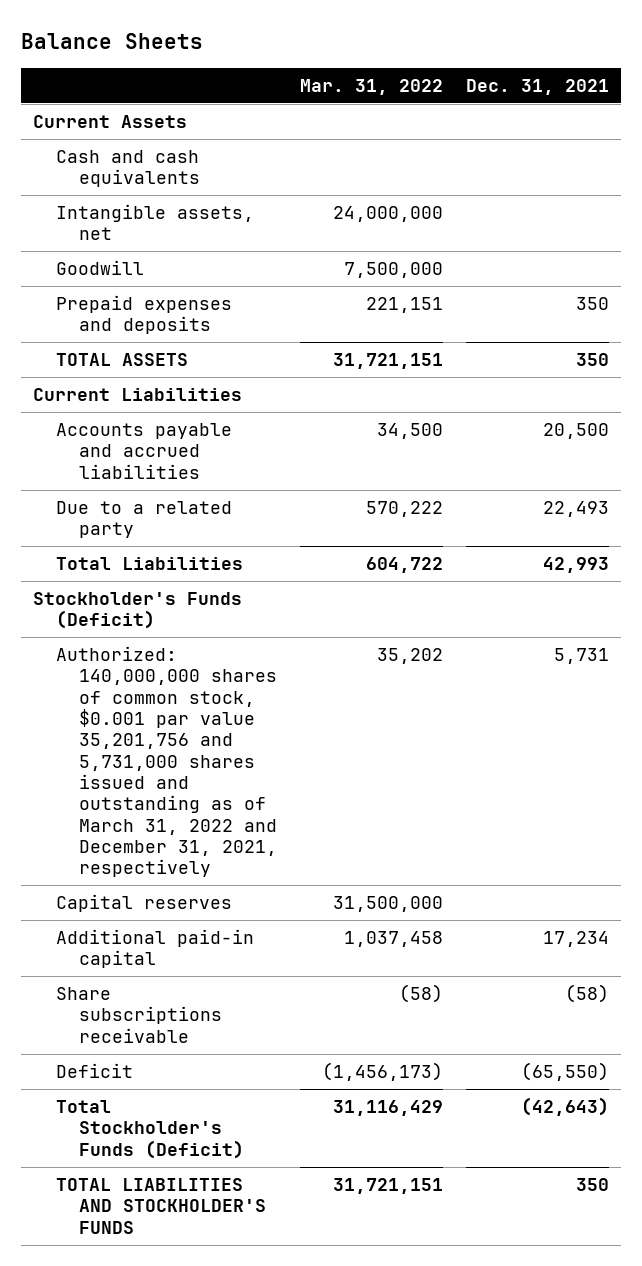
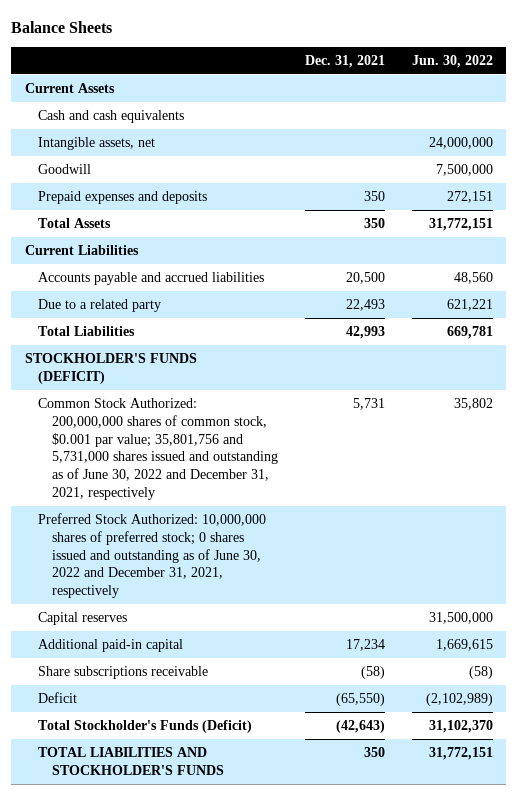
- | Mar. 31, 2022 | Dec. 31, 2021
+ | Dec. 31, 2021 | Jun. 30, 2022
- TOTAL ASSETS | 31,721,151 | 350
+ Total Assets | 350 | 31,772,151
- Stockholder's Funds (Deficit)
- Authorized: 140,000,000 shares of common stock, $0.001 par value 35,201,756 and 5,731,000 shares issued and outstanding as of March 31, 2022 and December 31, 2021, respectively | 35,202 | 5,731
+ STOCKHOLDER'S FUNDS (DEFICIT)
+ Common Stock Authorized: 200,000,000 shares of common stock, $0.001 par value; 35,801,756 and 5,731,000 shares issued and outstanding as of June 30, 2022 and December 31, 2021, respectively | 5,731 | 35,802
+ Preferred Stock Authorized: 10,000,000 shares of preferred stock; 0 shares issued and outstanding as of June 30, 2022 and December 31, 2021, respectively

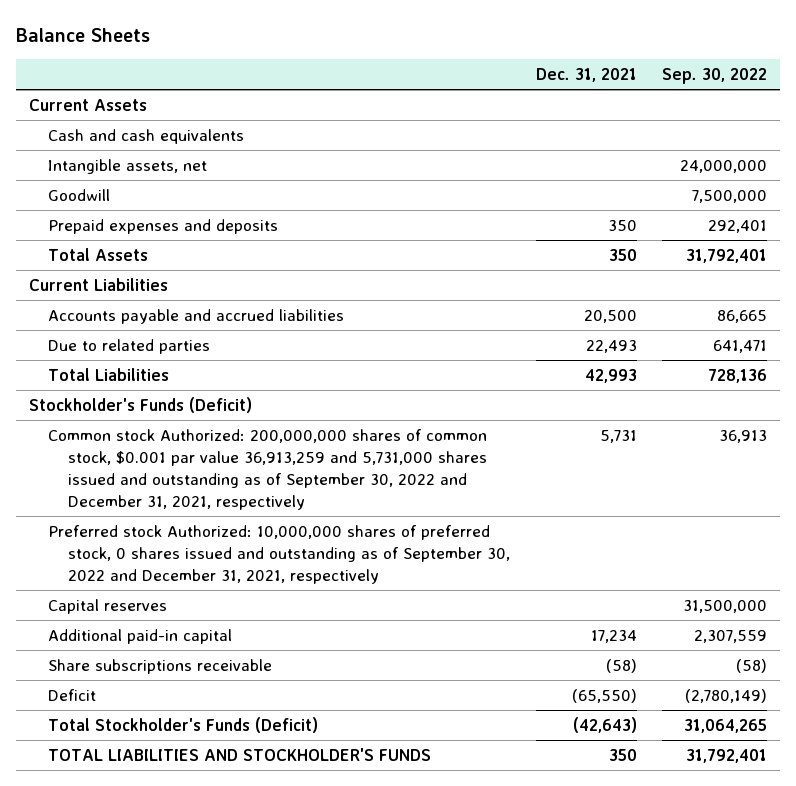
- | Dec. 31, 2021 | Jun. 30, 2022
+ | Dec. 31, 2021 | Sep. 30, 2022
- Due to a related party | 22,493 | 621,221
+ Due to related parties | 22,493 | 641,471
- STOCKHOLDER'S FUNDS (DEFICIT)
- Common Stock Authorized: 200,000,000 shares of common stock, $0.001 par value; 35,801,756 and 5,731,000 shares issued and outstanding as of June 30, 2022 and December 31, 2021, respectively | 5,731 | 35,802
- Preferred Stock Authorized: 10,000,000 shares of preferred stock; 0 shares issued and outstanding as of June 30, 2022 and December 31, 2021, respectively
+ Stockholder's Funds (Deficit)
+ Common stock Authorized: 200,000,000 shares of common stock, $0.001 par value 36,913,259 and 5,731,000 shares issued and outstanding as of September 30, 2022 and December 31, 2021, respectively | 5,731 | 36,913
+ Preferred stock Authorized: 10,000,000 shares of preferred stock, 0 shares issued and outstanding as of September 30, 2022 and December 31, 2021, respectively

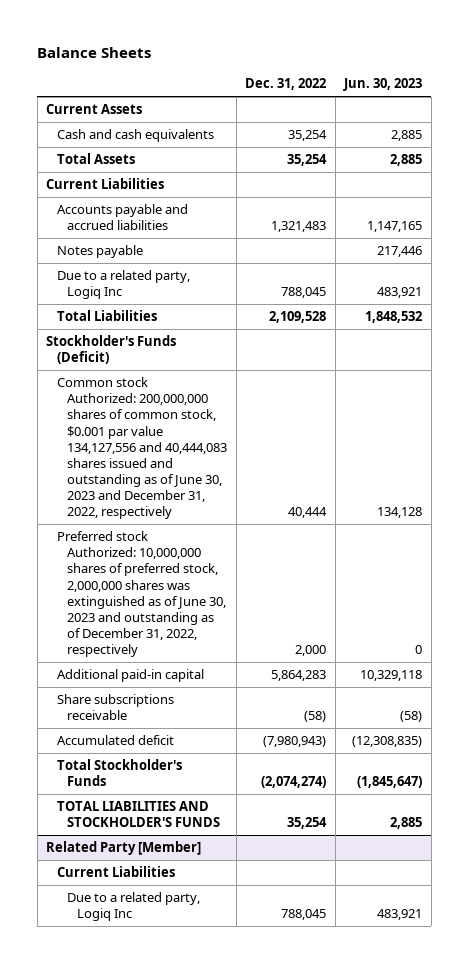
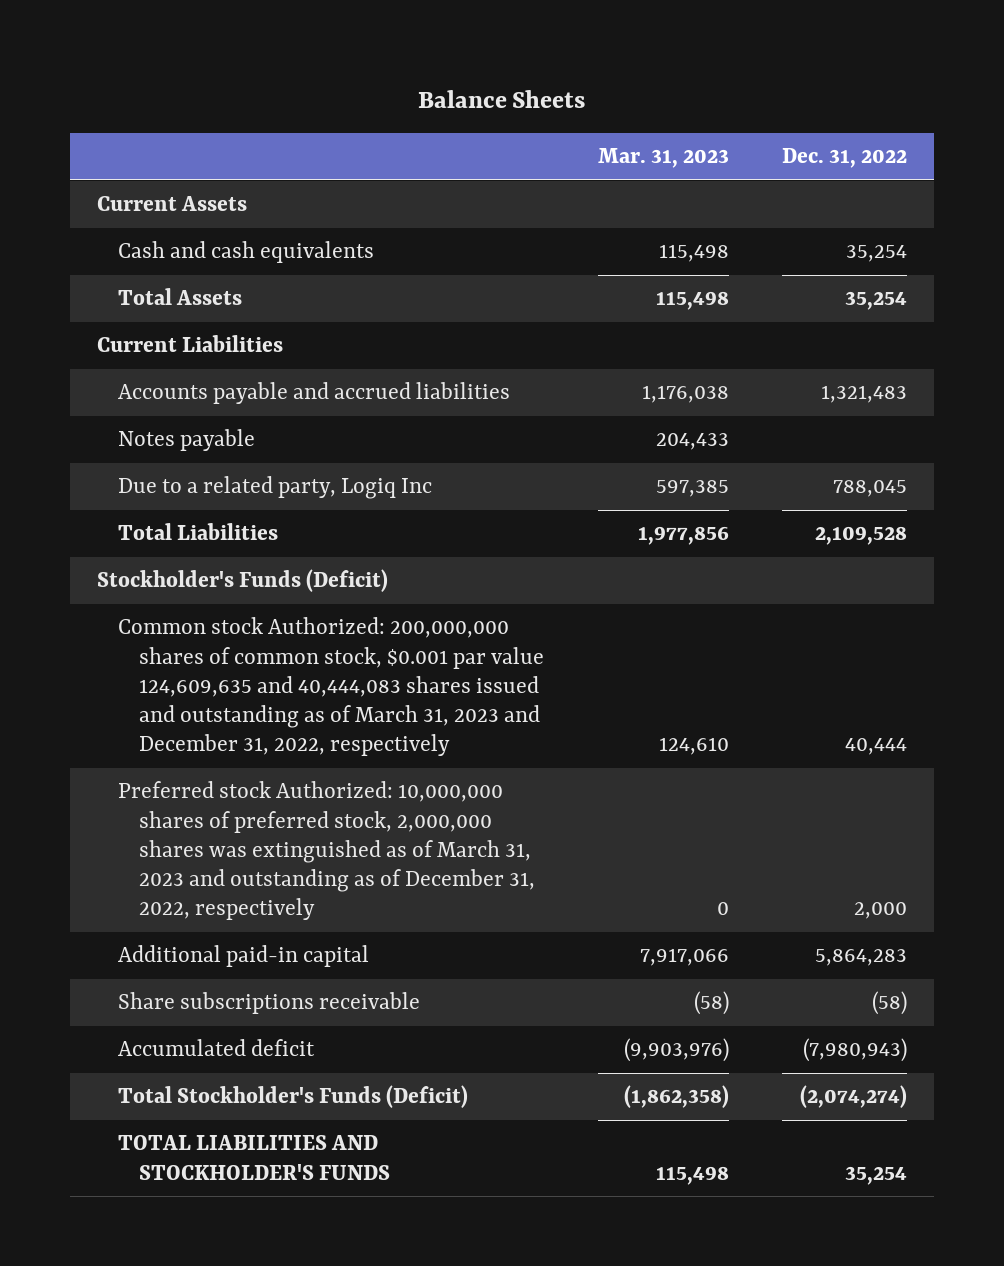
- | Dec. 31, 2022 | Jun. 30, 2023
+ | Mar. 31, 2023 | Dec. 31, 2022
- Common stock Authorized: 200,000,000 shares of common stock, $0.001 par value 134,127,556 and 40,444,083 shares issued and outstanding as of June 30, 2023 and December 31, 2022, respectively | 40,444 | 134,128
- Preferred stock Authorized: 10,000,000 shares of preferred stock, 2,000,000 shares was extinguished as of June 30, 2023 and outstanding as of December 31, 2022, respectively | 2,000 | 0
+ Common stock Authorized: 200,000,000 shares of common stock, $0.001 par value 124,609,635 and 40,444,083 shares issued and outstanding as of March 31, 2023 and December 31, 2022, respectively | 124,610 | 40,444
+ Preferred stock Authorized: 10,000,000 shares of preferred stock, 2,000,000 shares was extinguished as of March 31, 2023 and outstanding as of December 31, 2022, respectively | 0 | 2,000
- Total Stockholder's Funds | (2,074,274) | (1,845,647)
+ Total Stockholder's Funds (Deficit) | (1,862,358) | (2,074,274)
- Related Party [Member]
- Current Liabilities
- Due to a related party, Logiq Inc | 788,045 | 483,921

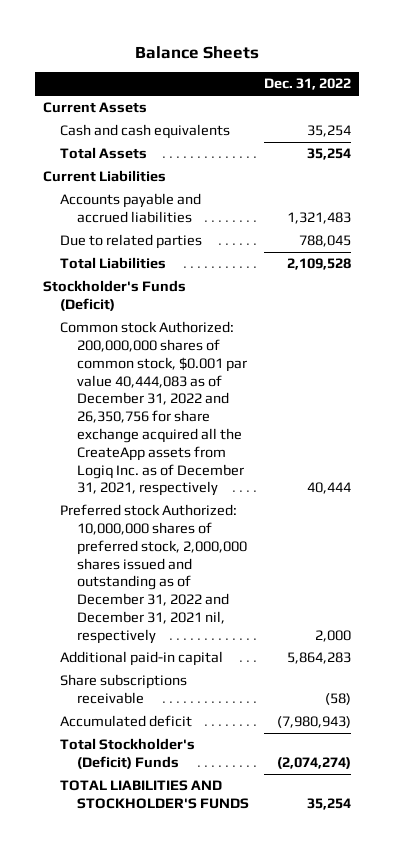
- | Mar. 31, 2023 | Dec. 31, 2022
+ | Dec. 31, 2022
- Notes payable | 204,433 |
- Due to a related party, Logiq Inc | 597,385 | 788,045
+ Due to related parties | 788,045
- Common stock Authorized: 200,000,000 shares of common stock, $0.001 par value 124,609,635 and 40,444,083 shares issued and outstanding as of March 31, 2023 and December 31, 2022, respectively | 124,610 | 40,444
- Preferred stock Authorized: 10,000,000 shares of preferred stock, 2,000,000 shares was extinguished as of March 31, 2023 and outstanding as of December 31, 2022, respectively | 0 | 2,000
+ Common stock Authorized: 200,000,000 shares of common stock, $0.001 par value 40,444,083 as of December 31, 2022 and 26,350,756 for share exchange acquired all the CreateApp assets from Logiq Inc. as of December 31, 2021, respectively | 40,444
+ Preferred stock Authorized: 10,000,000 shares of preferred stock, 2,000,000 shares issued and outstanding as of December 31, 2022 and December 31, 2021 nil, respectively | 2,000
- Total Stockholder's Funds (Deficit) | (1,862,358) | (2,074,274)
+ Total Stockholder's (Deficit) Funds | (2,074,274)

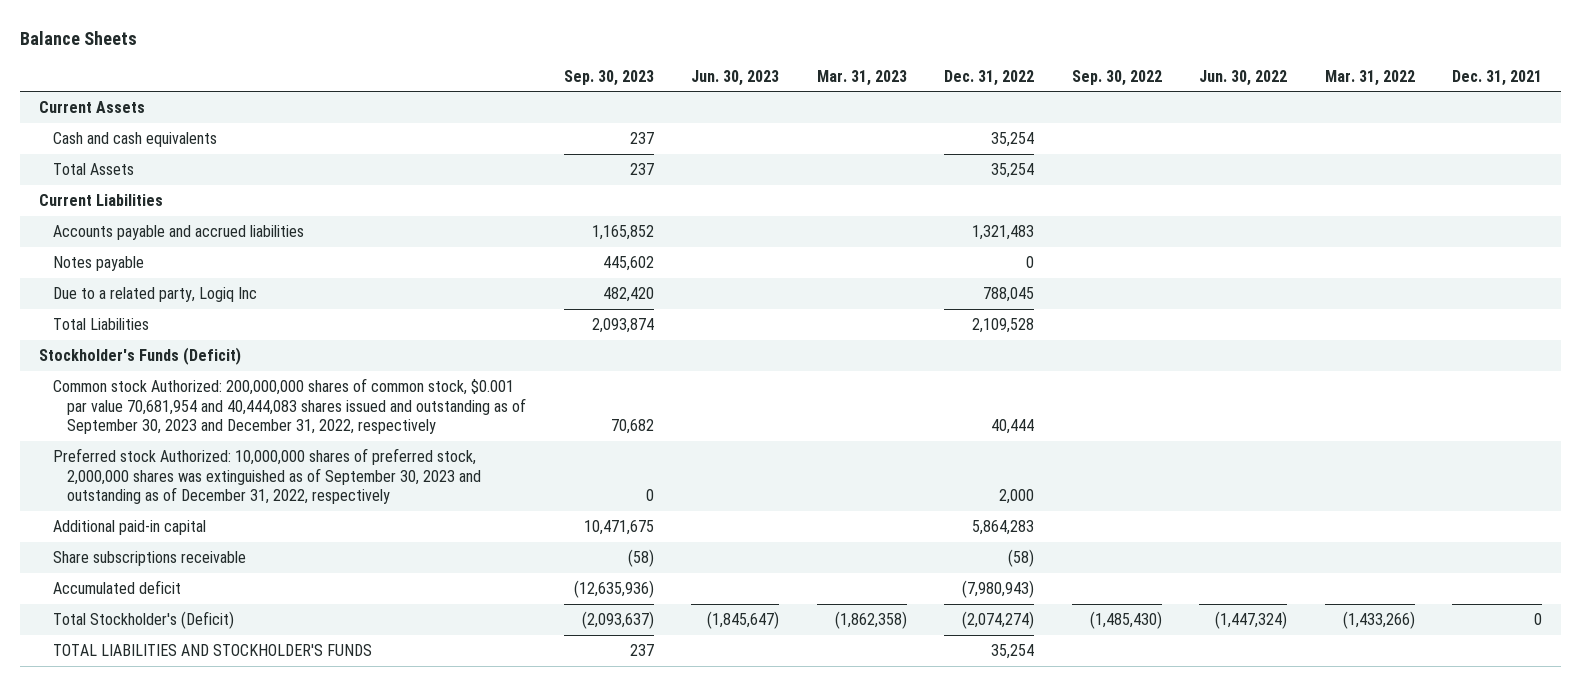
- | Dec. 31, 2022
+ | Sep. 30, 2023 | Jun. 30, 2023 | Mar. 31, 2023 | Dec. 31, 2022 | Sep. 30, 2022 | Jun. 30, 2022 | Mar. 31, 2022 | Dec. 31, 2021
- Due to related parties | 788,045
+ Notes payable | 445,602 | | | 0 | | | |
+ Due to a related party, Logiq Inc | 482,420 | | | 788,045 | | | |
- Common stock Authorized: 200,000,000 shares of common stock, $0.001 par value 40,444,083 as of December 31, 2022 and 26,350,756 for share exchange acquired all the CreateApp assets from Logiq Inc. as of December 31, 2021, respectively | 40,444
- Preferred stock Authorized: 10,000,000 shares of preferred stock, 2,000,000 shares issued and outstanding as of December 31, 2022 and December 31, 2021 nil, respectively | 2,000
+ Common stock Authorized: 200,000,000 shares of common stock, $0.001 par value 70,681,954 and 40,444,083 shares issued and outstanding as of September 30, 2023 and December 31, 2022, respectively | 70,682 | | | 40,444 | | | |
+ Preferred stock Authorized: 10,000,000 shares of preferred stock, 2,000,000 shares was extinguished as of September 30, 2023 and outstanding as of December 31, 2022, respectively | 0 | | | 2,000 | | | |
- Total Stockholder's (Deficit) Funds | (2,074,274)
+ Total Stockholder's (Deficit) | (2,093,637) | (1,845,647) | (1,862,358) | (2,074,274) | (1,485,430) | (1,447,324) | (1,433,266) | 0

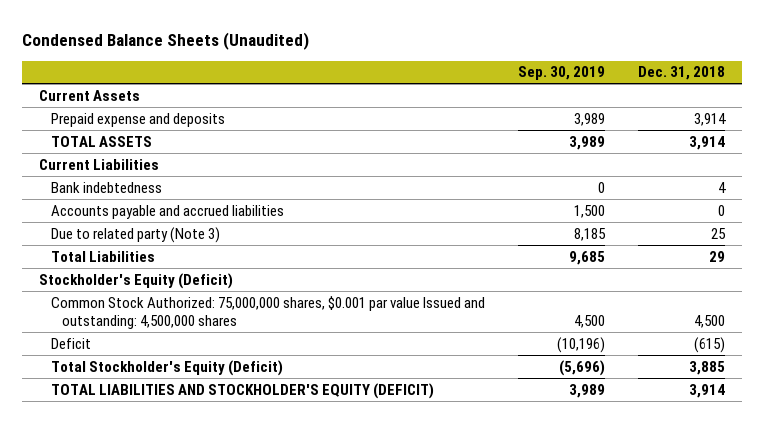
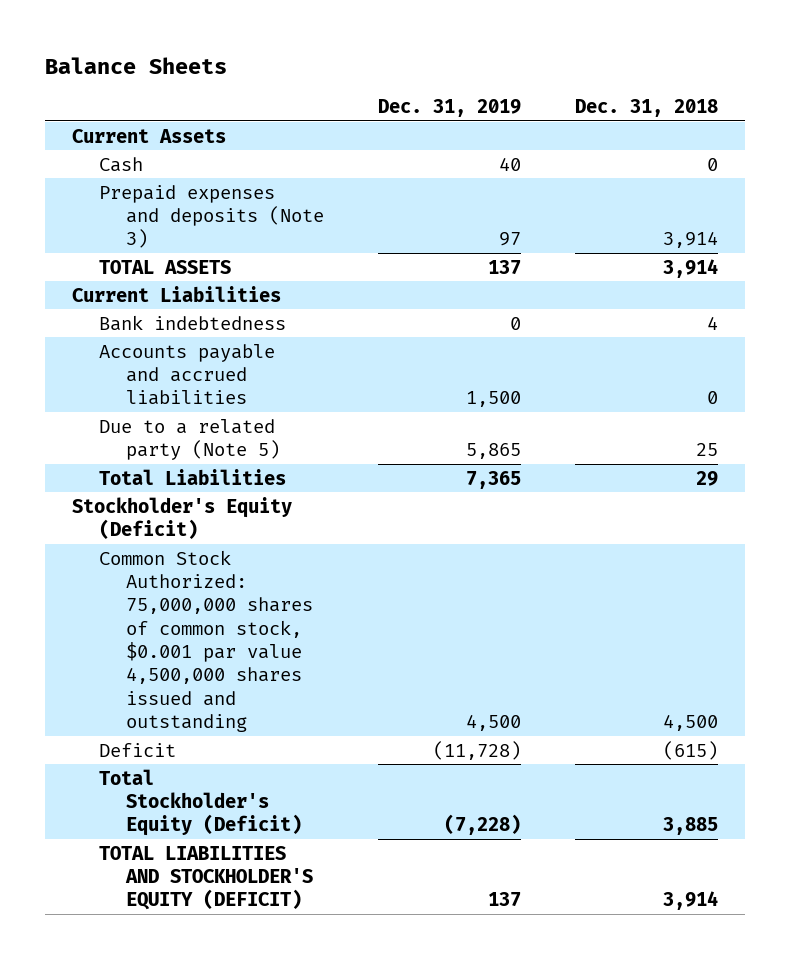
- Condensed Balance Sheets (Unaudited)
+ Balance Sheets
- | Sep. 30, 2019 | Dec. 31, 2018
+ | Dec. 31, 2019 | Dec. 31, 2018
- Prepaid expense and deposits | 3,989 | 3,914
+ Cash | 40 | 0
+ Prepaid expenses and deposits (Note 3) | 97 | 3,914
- Due to related party (Note 3) | 8,185 | 25
+ Due to a related party (Note 5) | 5,865 | 25
- Common Stock Authorized: 75,000,000 shares, $0.001 par value Issued and outstanding: 4,500,000 shares | 4,500 | 4,500
+ Common Stock Authorized: 75,000,000 shares of common stock, $0.001 par value 4,500,000 shares issued and outstanding | 4,500 | 4,500

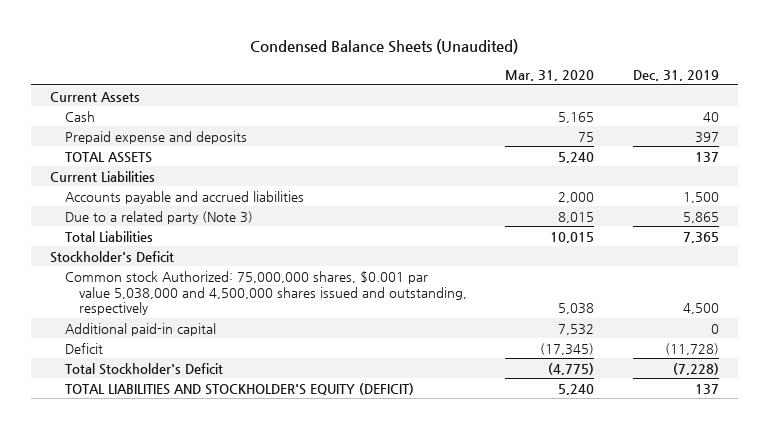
- Balance Sheets
+ Condensed Balance Sheets (Unaudited)
- | Dec. 31, 2019 | Dec. 31, 2018
+ | Mar. 31, 2020 | Dec. 31, 2019
- Prepaid expenses and deposits (Note 3) | 97 | 3,914
+ Prepaid expense and deposits | 75 | 397
- Bank indebtedness | 0 | 4
- Due to a related party (Note 5) | 5,865 | 25
+ Due to a related party (Note 3) | 8,015 | 5,865
- Stockholder's Equity (Deficit)
- Common Stock Authorized: 75,000,000 shares of common stock, $0.001 par value 4,500,000 shares issued and outstanding | 4,500 | 4,500
+ Stockholder's Deficit
+ Common stock Authorized: 75,000,000 shares, $0.001 par value 5,038,000 and 4,500,000 shares issued and outstanding, respectively | 5,038 | 4,500
+ Additional paid-in capital | 7,532 | 0
- Total Stockholder's Equity (Deficit) | (7,228) | 3,885
+ Total Stockholder's Deficit | (4,775) | (7,228)

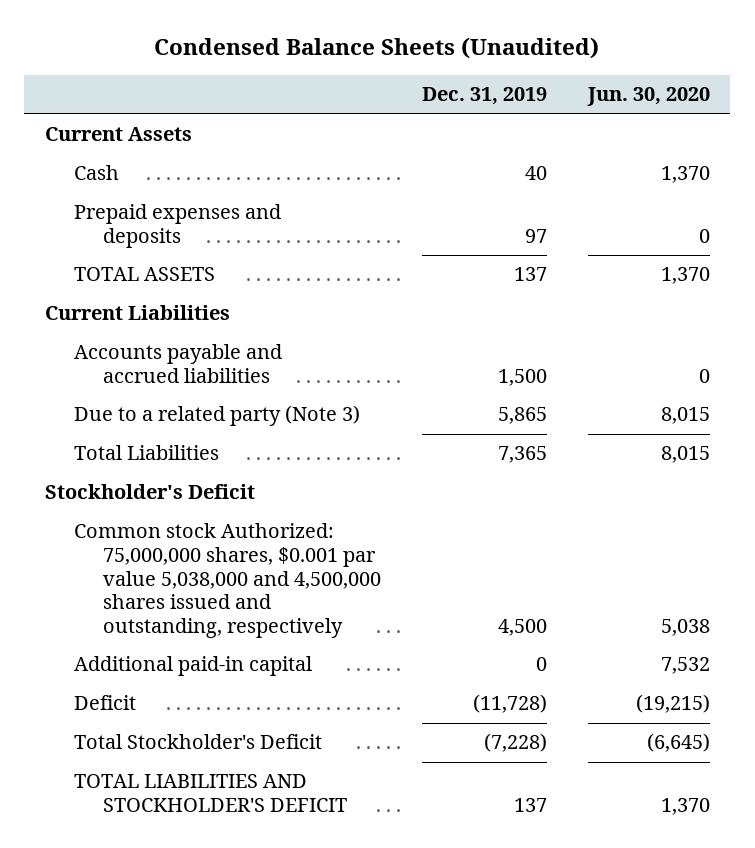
- | Mar. 31, 2020 | Dec. 31, 2019
+ | Dec. 31, 2019 | Jun. 30, 2020
- Prepaid expense and deposits | 75 | 397
+ Prepaid expenses and deposits | 97 | 0
- TOTAL LIABILITIES AND STOCKHOLDER'S EQUITY (DEFICIT) | 5,240 | 137
+ TOTAL LIABILITIES AND STOCKHOLDER'S DEFICIT | 137 | 1,370

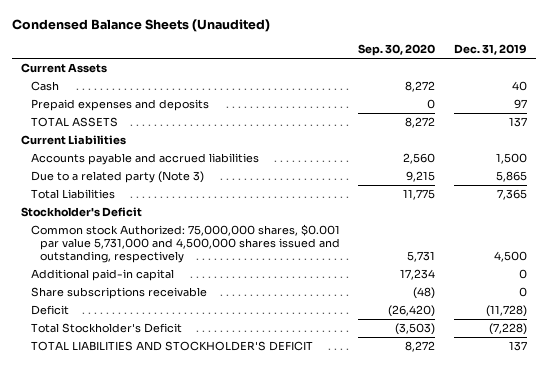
- | Dec. 31, 2019 | Jun. 30, 2020
+ | Sep. 30, 2020 | Dec. 31, 2019
- Common stock Authorized: 75,000,000 shares, $0.001 par value 5,038,000 and 4,500,000 shares issued and outstanding, respectively | 4,500 | 5,038
+ Common stock Authorized: 75,000,000 shares, $0.001 par value 5,731,000 and 4,500,000 shares issued and outstanding, respectively | 5,731 | 4,500
+ Share subscriptions receivable | (48) | 0

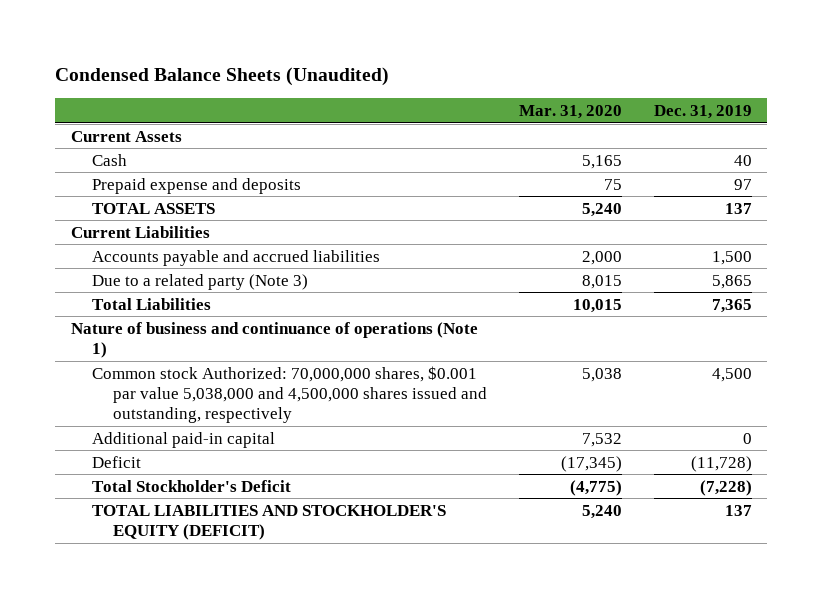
- | Sep. 30, 2020 | Dec. 31, 2019
+ | Mar. 31, 2020 | Dec. 31, 2019
- Prepaid expenses and deposits | 0 | 97
+ Prepaid expense and deposits | 75 | 97
- Stockholder's Deficit
- Common stock Authorized: 75,000,000 shares, $0.001 par value 5,731,000 and 4,500,000 shares issued and outstanding, respectively | 5,731 | 4,500
+ Nature of business and continuance of operations (Note 1)
+ Common stock Authorized: 70,000,000 shares, $0.001 par value 5,038,000 and 4,500,000 shares issued and outstanding, respectively | 5,038 | 4,500
- Share subscriptions receivable | (48) | 0
- TOTAL LIABILITIES AND STOCKHOLDER'S DEFICIT | 8,272 | 137
+ TOTAL LIABILITIES AND STOCKHOLDER'S EQUITY (DEFICIT) | 5,240 | 137

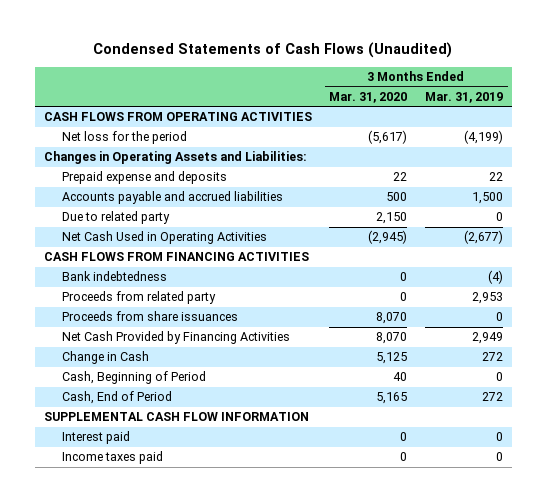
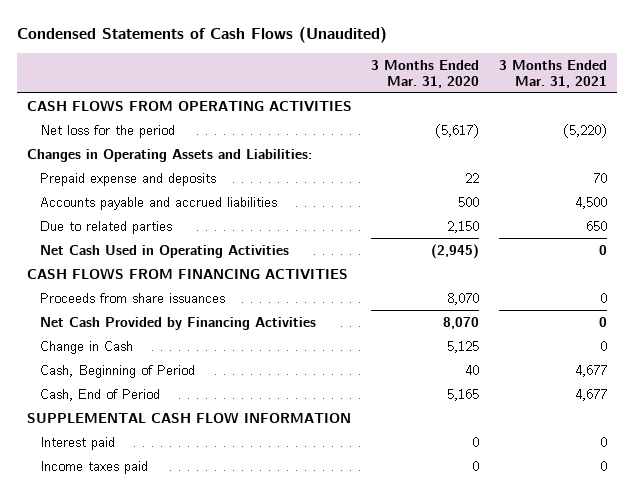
- | 3 Months Ended Mar. 31, 2020 | 3 Months Ended Mar. 31, 2019
+ | 3 Months Ended Mar. 31, 2020 | 3 Months Ended Mar. 31, 2021
- Due to related party | 2,150 | 0
+ Due to related parties | 2,150 | 650
- Bank indebtedness | 0 | (4)
- Proceeds from related party | 0 | 2,953

